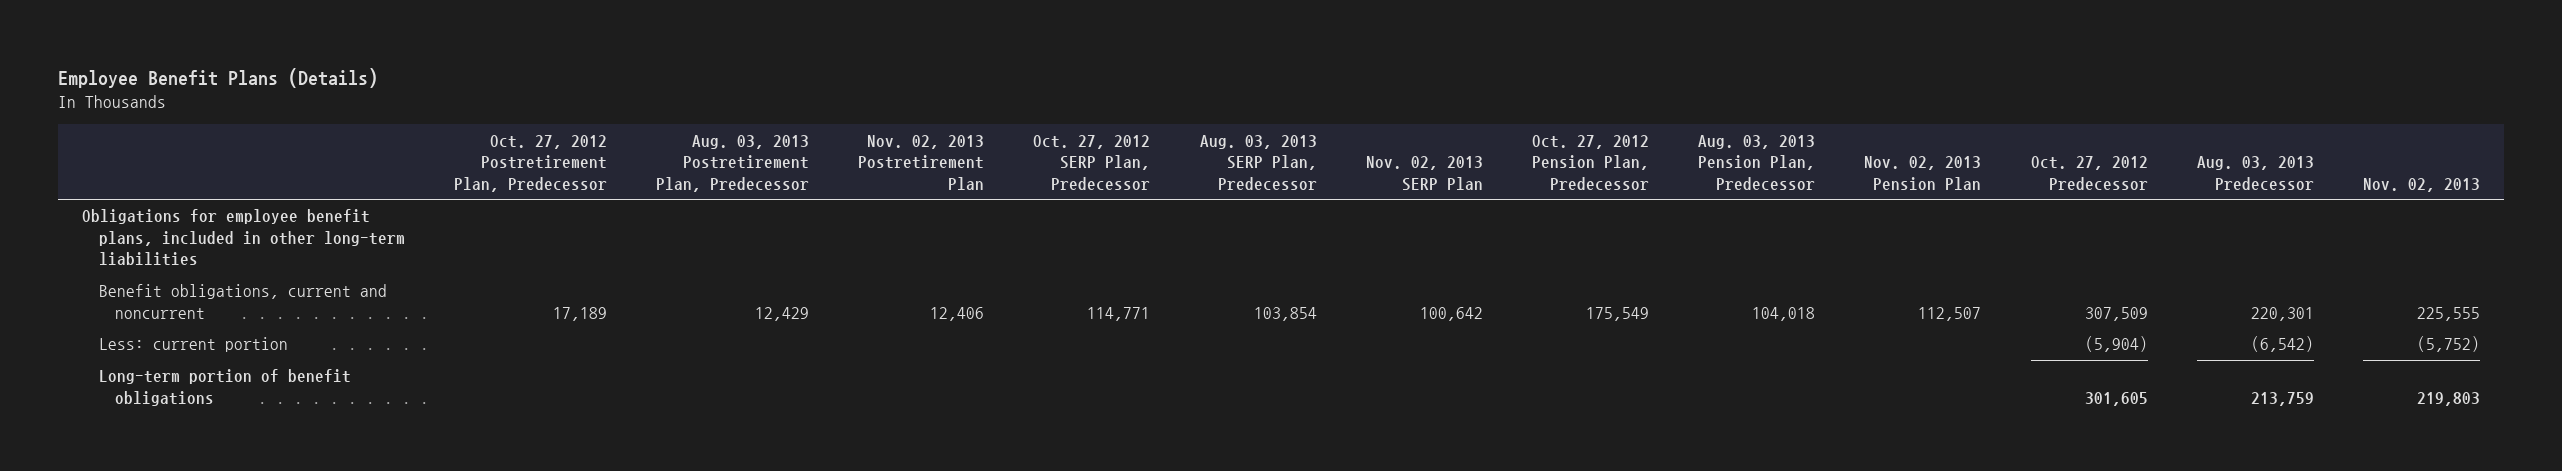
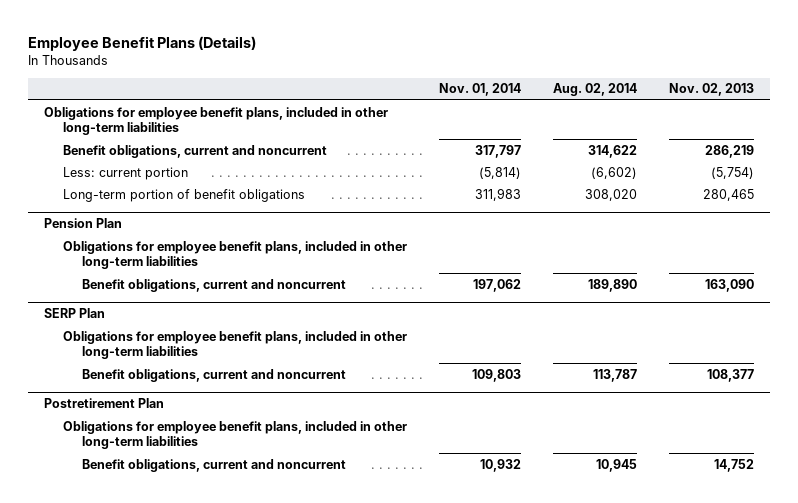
- | Oct. 27, 2012 Postretirement Plan, Predecessor | Aug. 03, 2013 Postretirement Plan, Predecessor | Nov. 02, 2013 Postretirement Plan | Oct. 27, 2012 SERP Plan, Predecessor | Aug. 03, 2013 SERP Plan, Predecessor | Nov. 02, 2013 SERP Plan | Oct. 27, 2012 Pension Plan, Predecessor | Aug. 03, 2013 Pension Plan, Predecessor | Nov. 02, 2013 Pension Plan | Oct. 27, 2012 Predecessor | Aug. 03, 2013 Predecessor | Nov. 02, 2013
+ | Nov. 01, 2014 | Aug. 02, 2014 | Nov. 02, 2013
- Benefit obligations, current and noncurrent | 17,189 | 12,429 | 12,406 | 114,771 | 103,854 | 100,642 | 175,549 | 104,018 | 112,507 | 307,509 | 220,301 | 225,555
- Less: current portion | | | | | | | | | | (5,904) | (6,542) | (5,752)
- Long-term portion of benefit obligations | | | | | | | | | | 301,605 | 213,759 | 219,803
+ Benefit obligations, current and noncurrent | 317,797 | 314,622 | 286,219
+ Less: current portion | (5,814) | (6,602) | (5,754)
+ Long-term portion of benefit obligations | 311,983 | 308,020 | 280,465
+ Pension Plan
+ Obligations for employee benefit plans, included in other long-term liabilities
+ Benefit obligations, current and noncurrent | 197,062 | 189,890 | 163,090
+ SERP Plan
+ Obligations for employee benefit plans, included in other long-term liabilities
+ Benefit obligations, current and noncurrent | 109,803 | 113,787 | 108,377
+ Postretirement Plan
+ Obligations for employee benefit plans, included in other long-term liabilities
+ Benefit obligations, current and noncurrent | 10,932 | 10,945 | 14,752

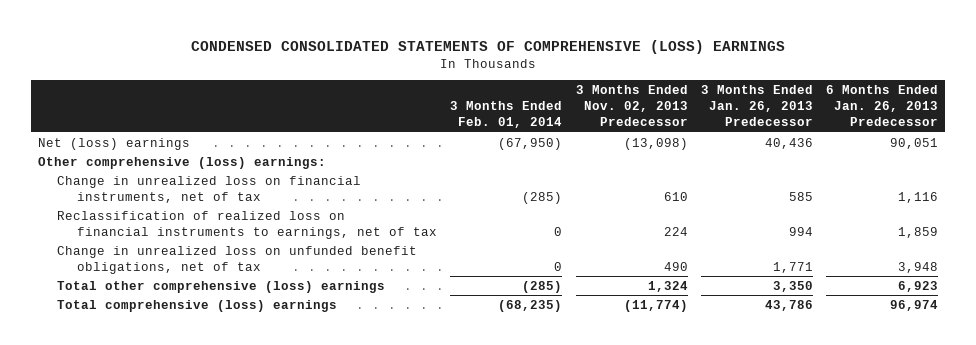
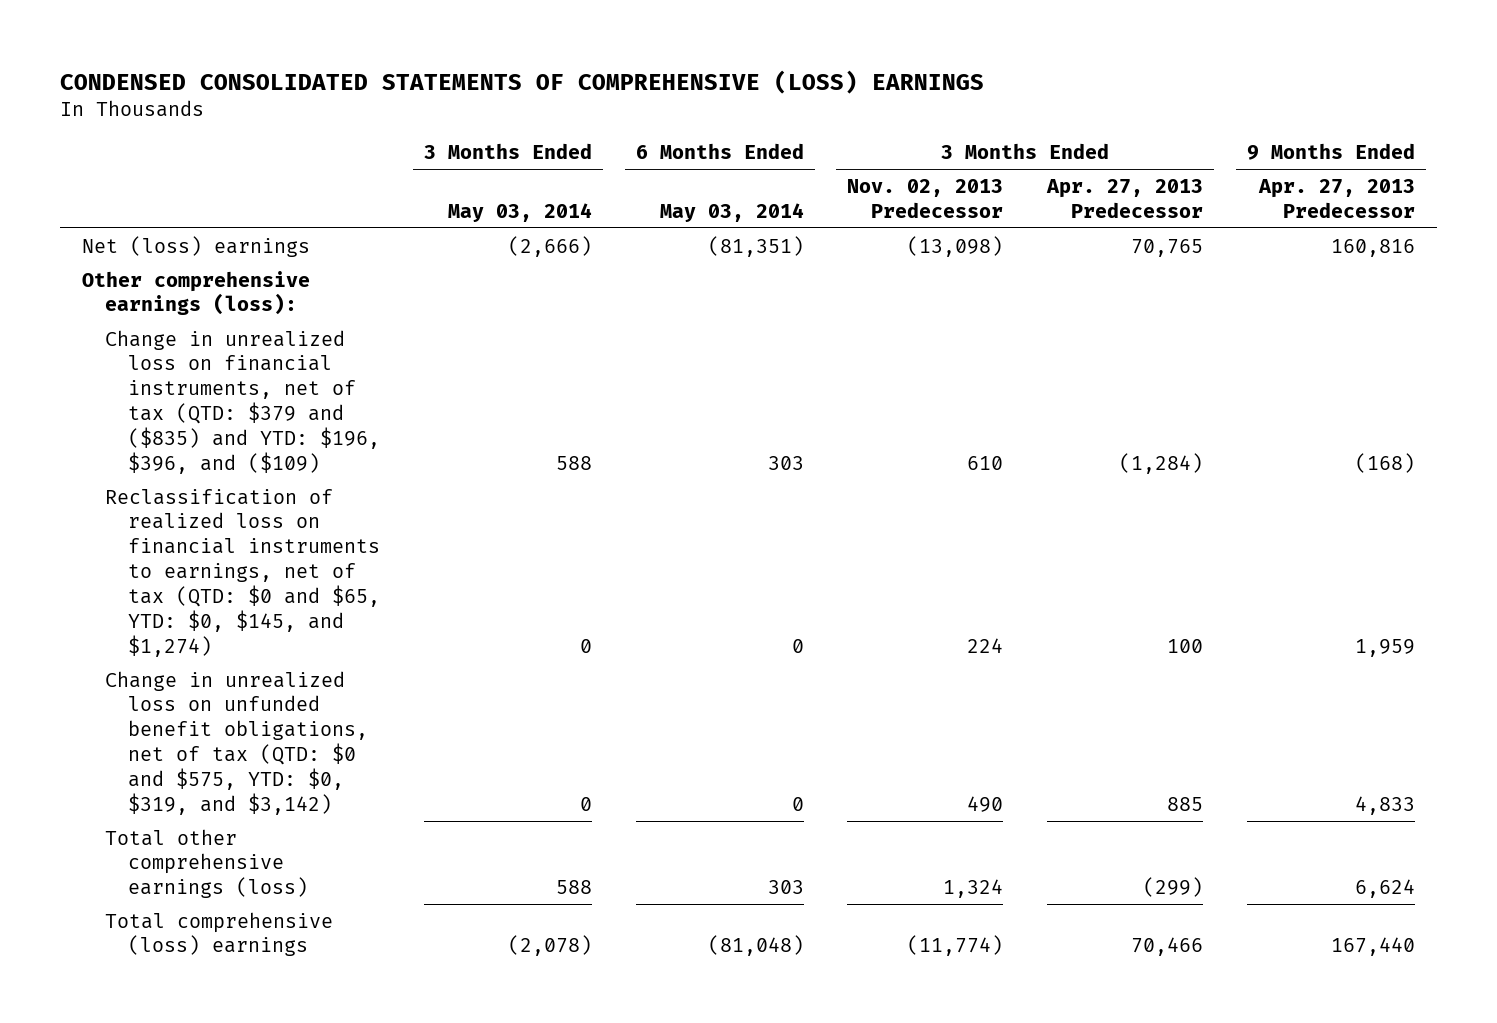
- | 3 Months Ended Feb. 01, 2014 | 3 Months Ended Nov. 02, 2013 Predecessor | 3 Months Ended Jan. 26, 2013 Predecessor | 6 Months Ended Jan. 26, 2013 Predecessor
+ | 3 Months Ended May 03, 2014 | 6 Months Ended May 03, 2014 | 3 Months Ended Nov. 02, 2013 Predecessor | 3 Months Ended Apr. 27, 2013 Predecessor | 9 Months Ended Apr. 27, 2013 Predecessor
- Other comprehensive (loss) earnings:
- Change in unrealized loss on financial instruments, net of tax | (285) | 610 | 585 | 1,116
- Reclassification of realized loss on financial instruments to earnings, net of tax | 0 | 224 | 994 | 1,859
- Change in unrealized loss on unfunded benefit obligations, net of tax | 0 | 490 | 1,771 | 3,948
- Total other comprehensive (loss) earnings | (285) | 1,324 | 3,350 | 6,923
+ Other comprehensive earnings (loss):
+ Change in unrealized loss on financial instruments, net of tax (QTD: $379 and ($835) and YTD: $196, $396, and ($109) | 588 | 303 | 610 | (1,284) | (168)
+ Reclassification of realized loss on financial instruments to earnings, net of tax (QTD: $0 and $65, YTD: $0, $145, and $1,274) | 0 | 0 | 224 | 100 | 1,959
+ Change in unrealized loss on unfunded benefit obligations, net of tax (QTD: $0 and $575, YTD: $0, $319, and $3,142) | 0 | 0 | 490 | 885 | 4,833
+ Total other comprehensive earnings (loss) | 588 | 303 | 1,324 | (299) | 6,624

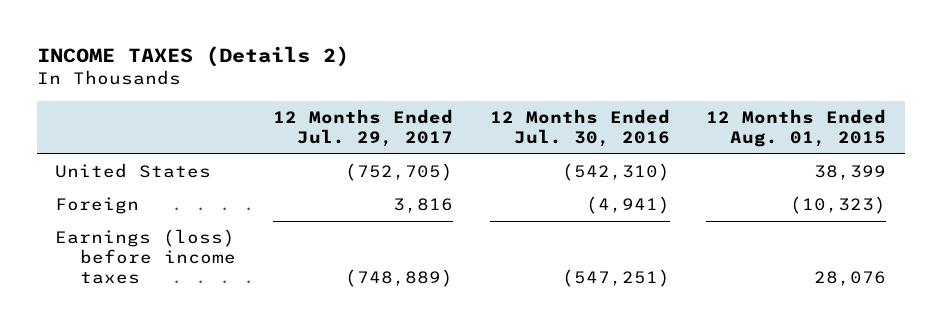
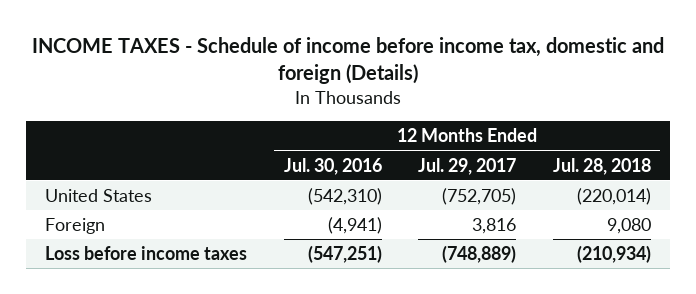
- INCOME TAXES (Details 2)
+ INCOME TAXES - Schedule of income before income tax, domestic and foreign (Details)
- | 12 Months Ended Jul. 29, 2017 | 12 Months Ended Jul. 30, 2016 | 12 Months Ended Aug. 01, 2015
+ | 12 Months Ended Jul. 30, 2016 | 12 Months Ended Jul. 29, 2017 | 12 Months Ended Jul. 28, 2018
- Earnings (loss) before income taxes | (748,889) | (547,251) | 28,076
+ Loss before income taxes | (547,251) | (748,889) | (210,934)

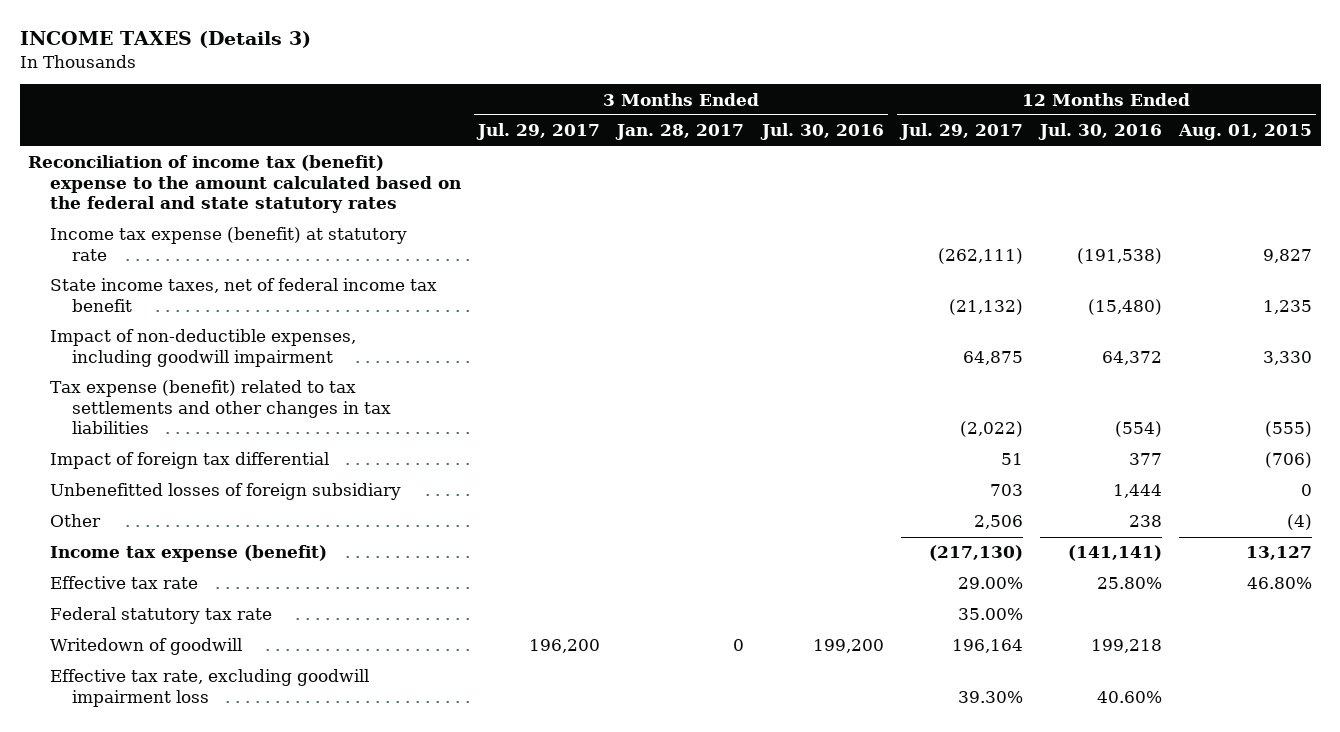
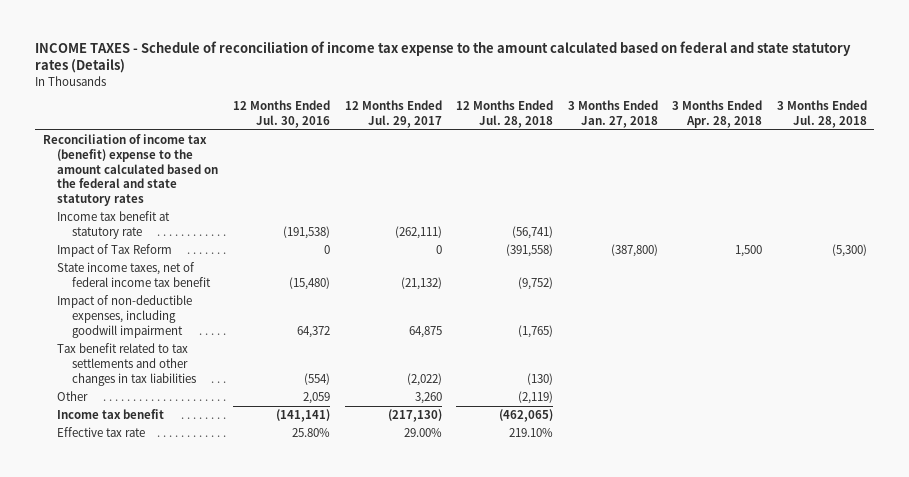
- INCOME TAXES (Details 3)
+ INCOME TAXES - Schedule of reconciliation of income tax expense to the amount calculated based on federal and state statutory rates (Details)
- | 3 Months Ended Jul. 29, 2017 | 3 Months Ended Jan. 28, 2017 | 3 Months Ended Jul. 30, 2016 | 12 Months Ended Jul. 29, 2017 | 12 Months Ended Jul. 30, 2016 | 12 Months Ended Aug. 01, 2015
+ | 12 Months Ended Jul. 30, 2016 | 12 Months Ended Jul. 29, 2017 | 12 Months Ended Jul. 28, 2018 | 3 Months Ended Jan. 27, 2018 | 3 Months Ended Apr. 28, 2018 | 3 Months Ended Jul. 28, 2018
- Income tax expense (benefit) at statutory rate | | | | (262,111) | (191,538) | 9,827
+ Income tax benefit at statutory rate | (191,538) | (262,111) | (56,741) | | |
+ Impact of Tax Reform | 0 | 0 | (391,558) | (387,800) | 1,500 | (5,300)
- Tax expense (benefit) related to tax settlements and other changes in tax liabilities | | | | (2,022) | (554) | (555)
- Impact of foreign tax differential | | | | 51 | 377 | (706)
- Unbenefitted losses of foreign subsidiary | | | | 703 | 1,444 | 0
- Other | | | | 2,506 | 238 | (4)
- Income tax expense (benefit) | | | | (217,130) | (141,141) | 13,127
+ Tax benefit related to tax settlements and other changes in tax liabilities | (554) | (2,022) | (130) | | |
+ Other | 2,059 | 3,260 | (2,119) | | |
+ Income tax benefit | (141,141) | (217,130) | (462,065) | | |
- Federal statutory tax rate | | | | 35.00% | |
- Writedown of goodwill | 196,200 | 0 | 199,200 | 196,164 | 199,218 |
- Effective tax rate, excluding goodwill impairment loss | | | | 39.30% | 40.60% |

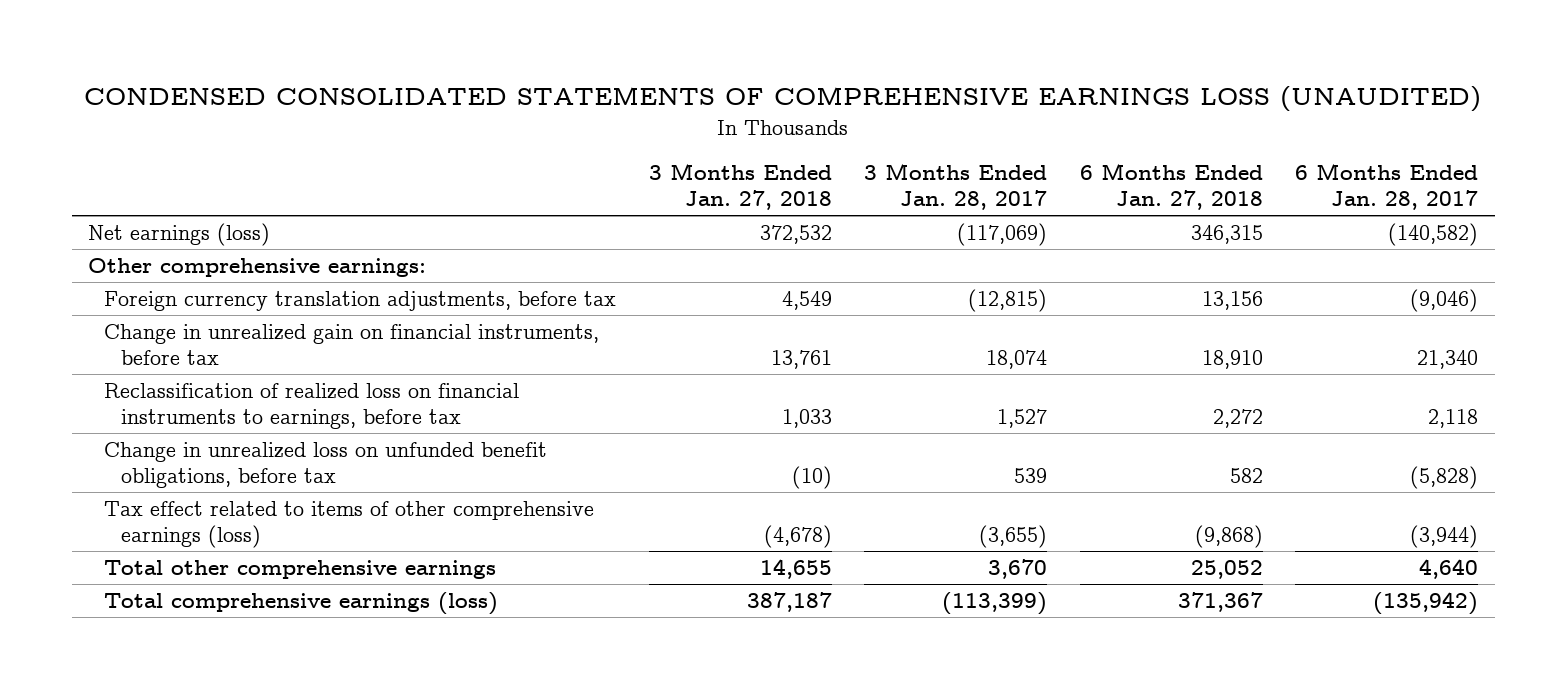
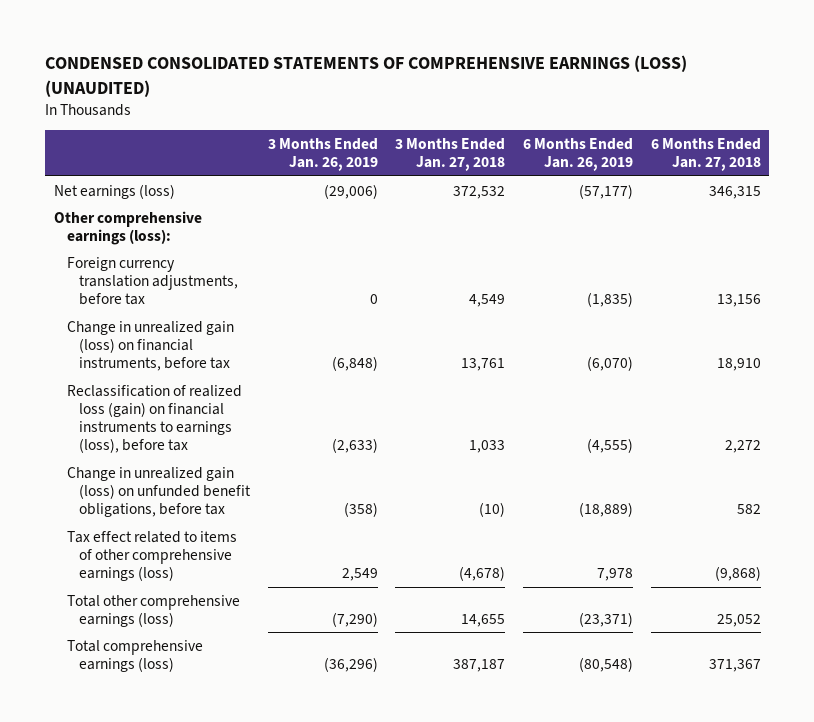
- CONDENSED CONSOLIDATED STATEMENTS OF COMPREHENSIVE EARNINGS LOSS (UNAUDITED)
+ CONDENSED CONSOLIDATED STATEMENTS OF COMPREHENSIVE EARNINGS (LOSS) (UNAUDITED)
- | 3 Months Ended Jan. 27, 2018 | 3 Months Ended Jan. 28, 2017 | 6 Months Ended Jan. 27, 2018 | 6 Months Ended Jan. 28, 2017
+ | 3 Months Ended Jan. 26, 2019 | 3 Months Ended Jan. 27, 2018 | 6 Months Ended Jan. 26, 2019 | 6 Months Ended Jan. 27, 2018
- Other comprehensive earnings:
+ Other comprehensive earnings (loss):
- Change in unrealized gain on financial instruments, before tax | 13,761 | 18,074 | 18,910 | 21,340
- Reclassification of realized loss on financial instruments to earnings, before tax | 1,033 | 1,527 | 2,272 | 2,118
- Change in unrealized loss on unfunded benefit obligations, before tax | (10) | 539 | 582 | (5,828)
+ Change in unrealized gain (loss) on financial instruments, before tax | (6,848) | 13,761 | (6,070) | 18,910
+ Reclassification of realized loss (gain) on financial instruments to earnings (loss), before tax | (2,633) | 1,033 | (4,555) | 2,272
+ Change in unrealized gain (loss) on unfunded benefit obligations, before tax | (358) | (10) | (18,889) | 582
- Total other comprehensive earnings | 14,655 | 3,670 | 25,052 | 4,640
+ Total other comprehensive earnings (loss) | (7,290) | 14,655 | (23,371) | 25,052

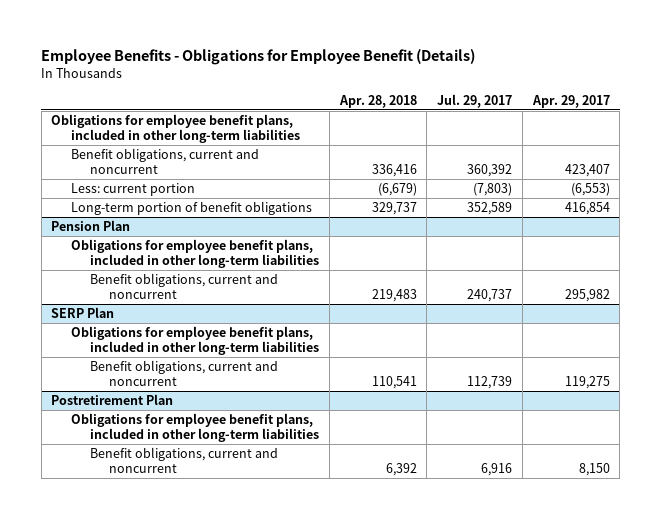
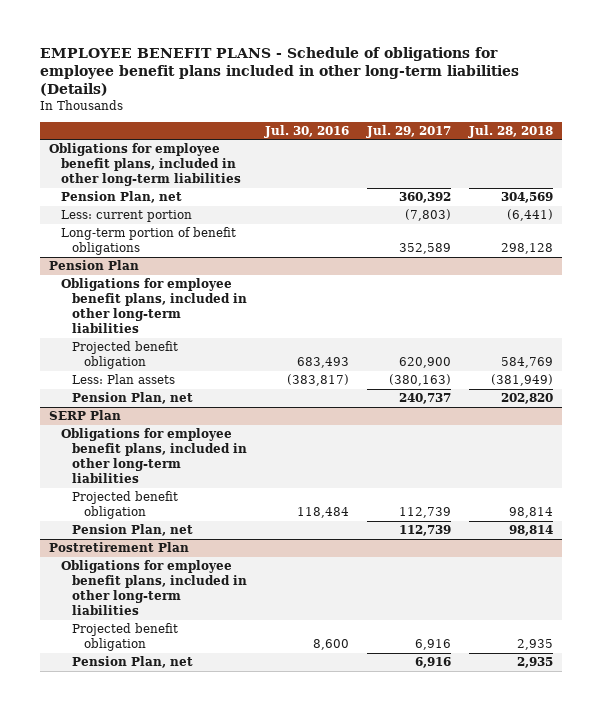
- Employee Benefits - Obligations for Employee Benefit (Details)
+ EMPLOYEE BENEFIT PLANS - Schedule of obligations for employee benefit plans included in other long-term liabilities (Details)
- | Apr. 28, 2018 | Jul. 29, 2017 | Apr. 29, 2017
+ | Jul. 30, 2016 | Jul. 29, 2017 | Jul. 28, 2018
- Benefit obligations, current and noncurrent | 336,416 | 360,392 | 423,407
+ Pension Plan, net | | 360,392 | 304,569
@ Pension Plan
- Benefit obligations, current and noncurrent | 219,483 | 240,737 | 295,982
+ Projected benefit obligation | 683,493 | 620,900 | 584,769
+ Less: Plan assets | (383,817) | (380,163) | (381,949)
+ Pension Plan, net | | 240,737 | 202,820
@ SERP Plan
- Benefit obligations, current and noncurrent | 110,541 | 112,739 | 119,275
+ Projected benefit obligation | 118,484 | 112,739 | 98,814
+ Pension Plan, net | | 112,739 | 98,814
@ Postretirement Plan
- Benefit obligations, current and noncurrent | 6,392 | 6,916 | 8,150
+ Projected benefit obligation | 8,600 | 6,916 | 2,935
+ Pension Plan, net | | 6,916 | 2,935

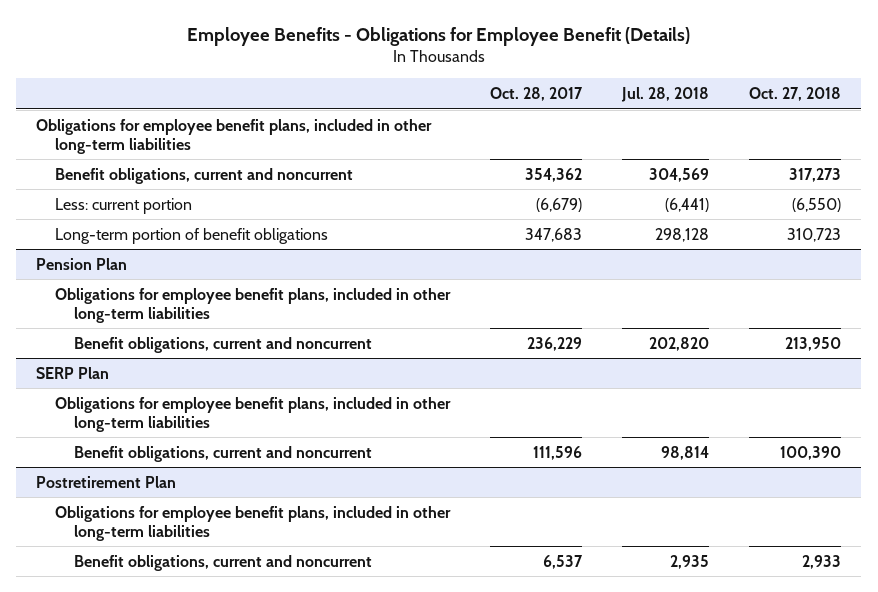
- EMPLOYEE BENEFIT PLANS - Schedule of obligations for employee benefit plans included in other long-term liabilities (Details)
+ Employee Benefits - Obligations for Employee Benefit (Details)
- | Jul. 30, 2016 | Jul. 29, 2017 | Jul. 28, 2018
+ | Oct. 28, 2017 | Jul. 28, 2018 | Oct. 27, 2018
- Pension Plan, net | | 360,392 | 304,569
+ Benefit obligations, current and noncurrent | 354,362 | 304,569 | 317,273
@ Pension Plan
- Projected benefit obligation | 683,493 | 620,900 | 584,769
- Less: Plan assets | (383,817) | (380,163) | (381,949)
- Pension Plan, net | | 240,737 | 202,820
+ Benefit obligations, current and noncurrent | 236,229 | 202,820 | 213,950
@ SERP Plan
- Projected benefit obligation | 118,484 | 112,739 | 98,814
- Pension Plan, net | | 112,739 | 98,814
+ Benefit obligations, current and noncurrent | 111,596 | 98,814 | 100,390
@ Postretirement Plan
- Projected benefit obligation | 8,600 | 6,916 | 2,935
- Pension Plan, net | | 6,916 | 2,935
+ Benefit obligations, current and noncurrent | 6,537 | 2,935 | 2,933

